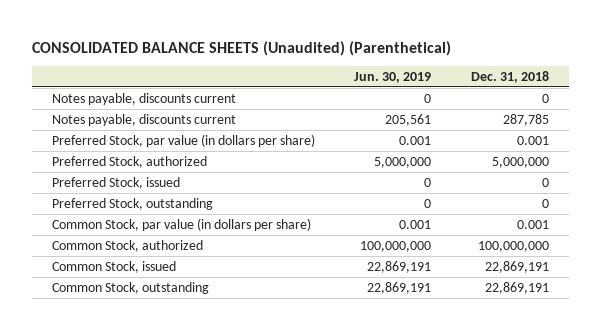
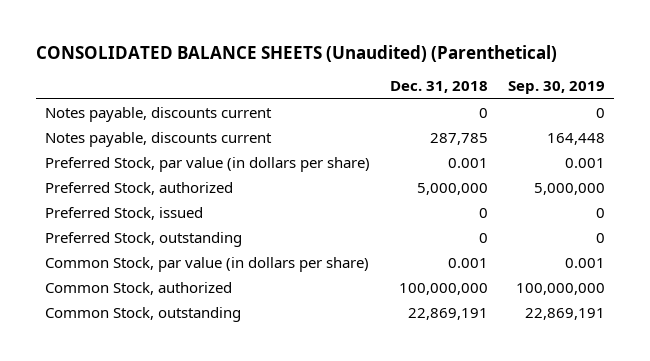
- | Jun. 30, 2019 | Dec. 31, 2018
+ | Dec. 31, 2018 | Sep. 30, 2019
- Common Stock, issued | 22,869,191 | 22,869,191

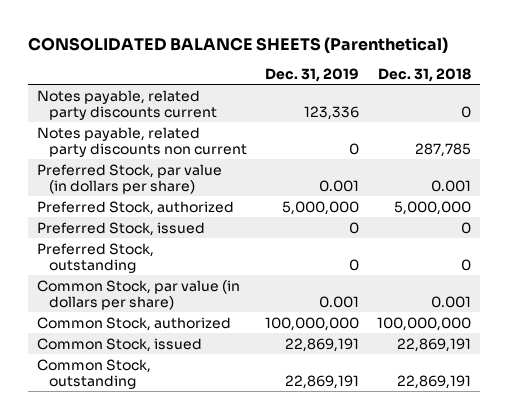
- CONSOLIDATED BALANCE SHEETS (Unaudited) (Parenthetical)
+ CONSOLIDATED BALANCE SHEETS (Parenthetical)
- | Dec. 31, 2018 | Sep. 30, 2019
+ | Dec. 31, 2019 | Dec. 31, 2018
- Notes payable, discounts current | 0 | 0
- Notes payable, discounts current | 287,785 | 164,448
+ Notes payable, related party discounts current | 123,336 | 0
+ Notes payable, related party discounts non current | 0 | 287,785
+ Common Stock, issued | 22,869,191 | 22,869,191

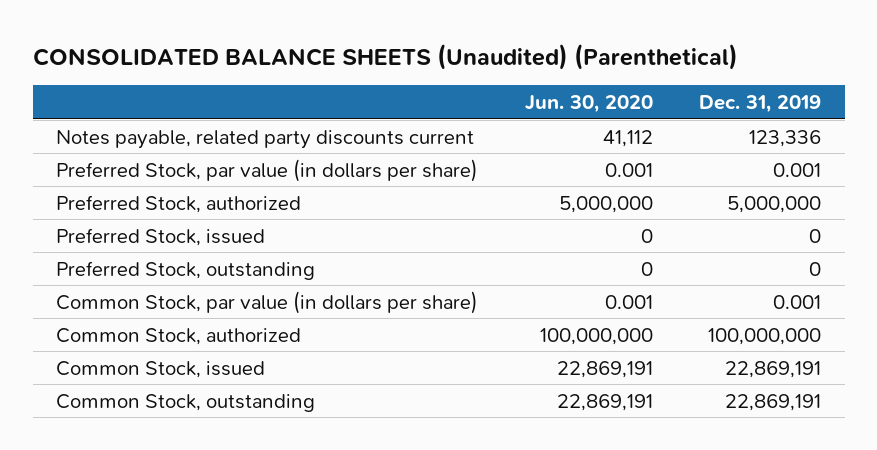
- CONSOLIDATED BALANCE SHEETS (Parenthetical)
+ CONSOLIDATED BALANCE SHEETS (Unaudited) (Parenthetical)
- | Dec. 31, 2019 | Dec. 31, 2018
+ | Jun. 30, 2020 | Dec. 31, 2019
- Notes payable, related party discounts non current | 0 | 287,785

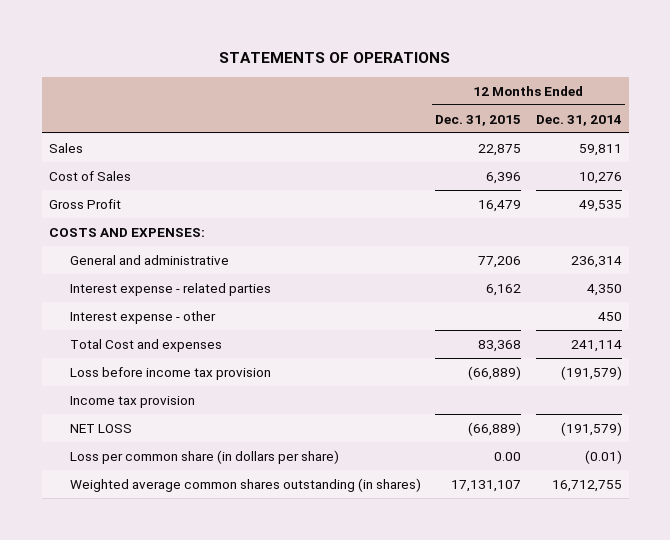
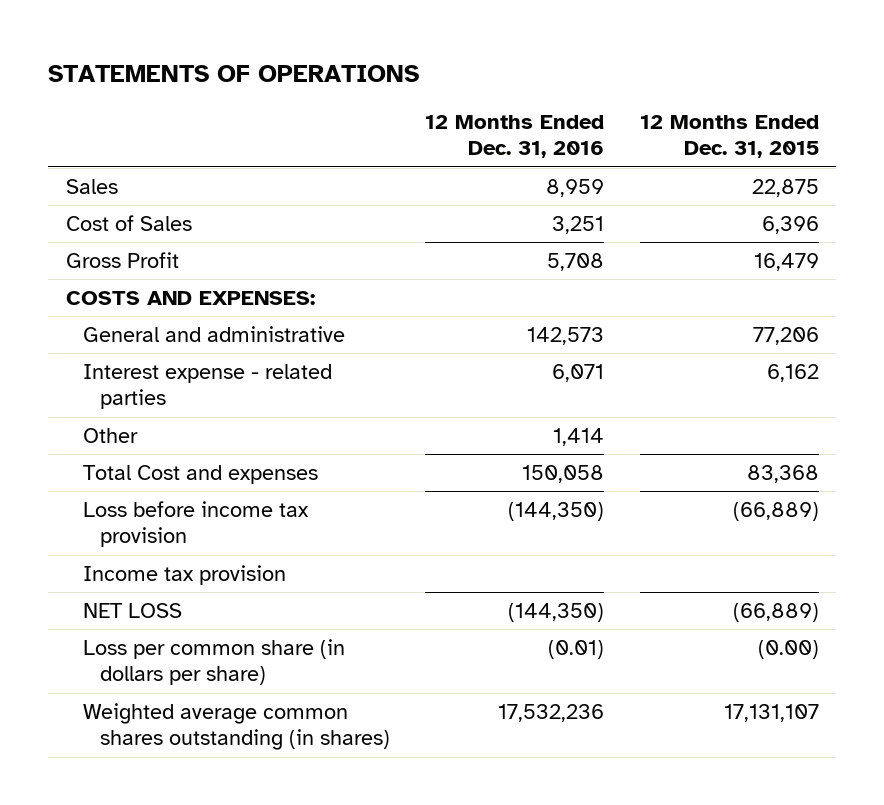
- | 12 Months Ended Dec. 31, 2015 | 12 Months Ended Dec. 31, 2014
+ | 12 Months Ended Dec. 31, 2016 | 12 Months Ended Dec. 31, 2015
- Interest expense - other | | 450
+ Other | 1,414 |
- Loss per common share (in dollars per share) | 0.00 | (0.01)
+ Loss per common share (in dollars per share) | (0.01) | (0.00)

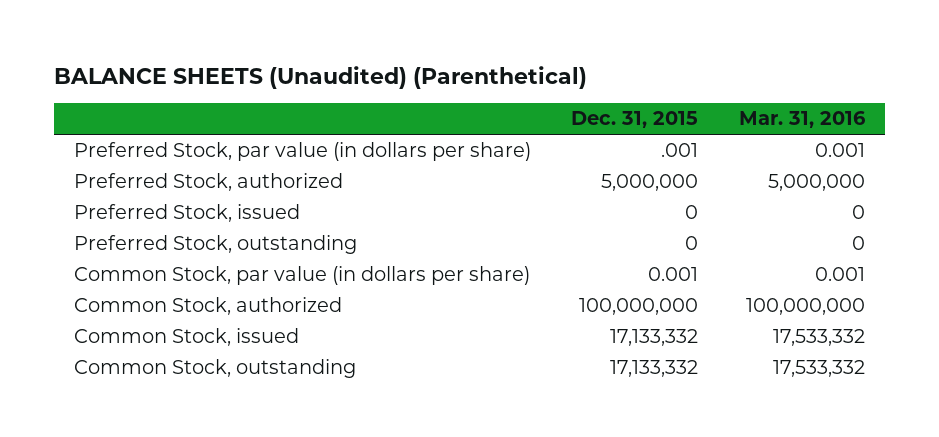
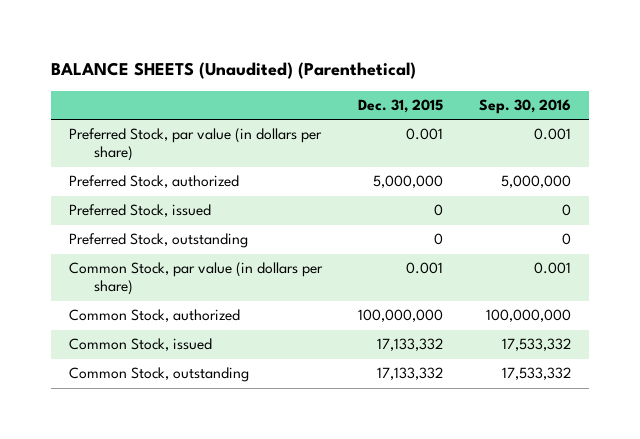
- | Dec. 31, 2015 | Mar. 31, 2016
+ | Dec. 31, 2015 | Sep. 30, 2016
- Preferred Stock, par value (in dollars per share) | .001 | 0.001
+ Preferred Stock, par value (in dollars per share) | 0.001 | 0.001

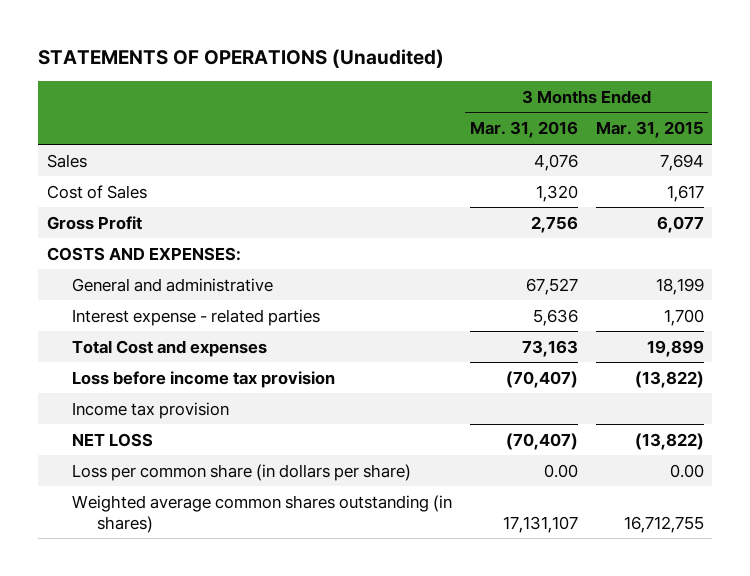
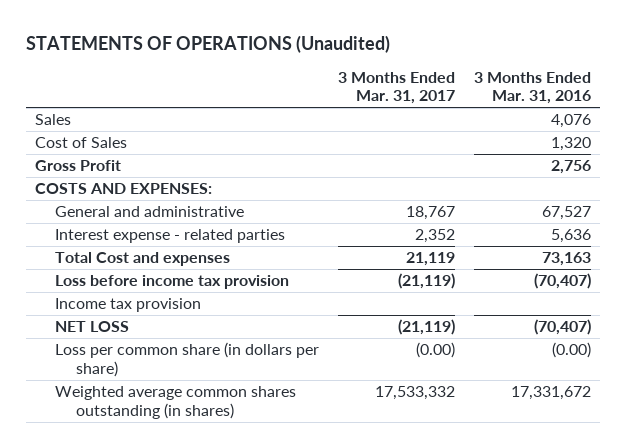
- | 3 Months Ended Mar. 31, 2016 | 3 Months Ended Mar. 31, 2015
+ | 3 Months Ended Mar. 31, 2017 | 3 Months Ended Mar. 31, 2016
- Loss per common share (in dollars per share) | 0.00 | 0.00
- Weighted average common shares outstanding (in shares) | 17,131,107 | 16,712,755
+ Loss per common share (in dollars per share) | (0.00) | (0.00)
+ Weighted average common shares outstanding (in shares) | 17,533,332 | 17,331,672

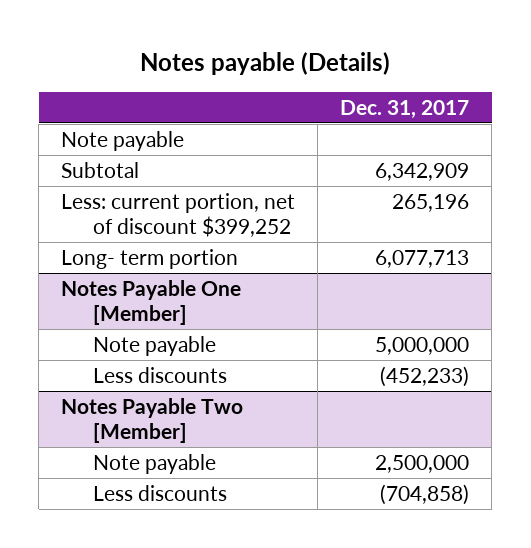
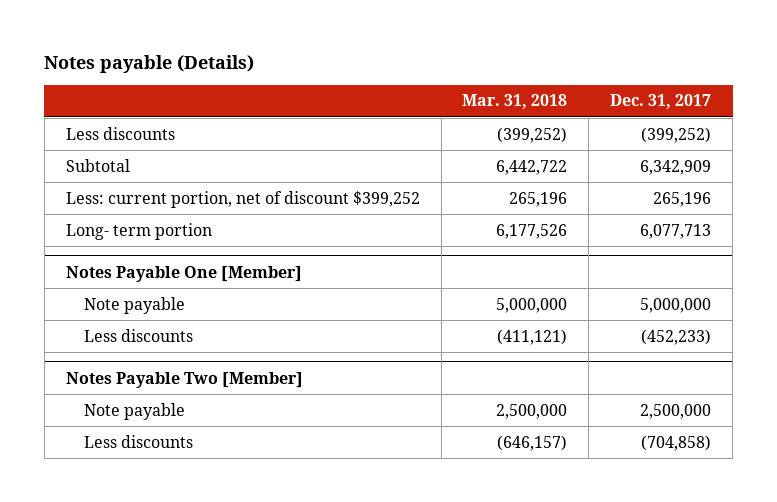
- | Dec. 31, 2017
+ | Mar. 31, 2018 | Dec. 31, 2017
- Note payable
+ Less discounts | (399,252) | (399,252)

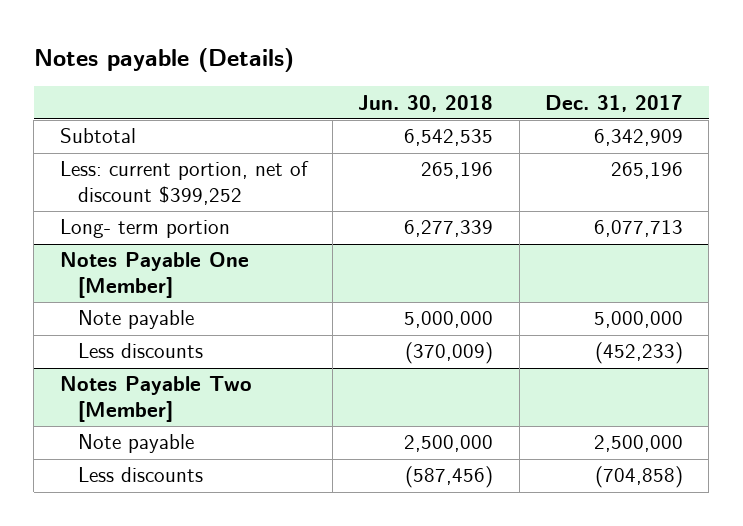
- | Mar. 31, 2018 | Dec. 31, 2017
+ | Jun. 30, 2018 | Dec. 31, 2017
- Less discounts | (399,252) | (399,252)

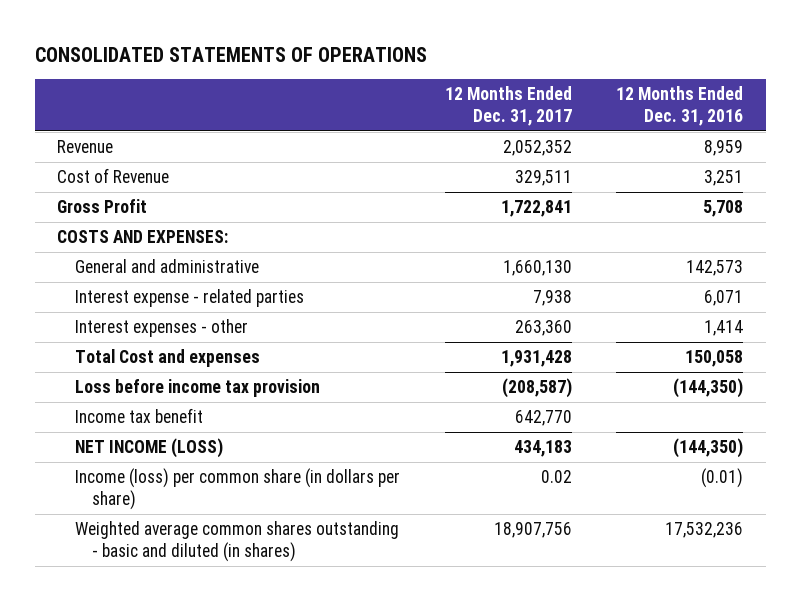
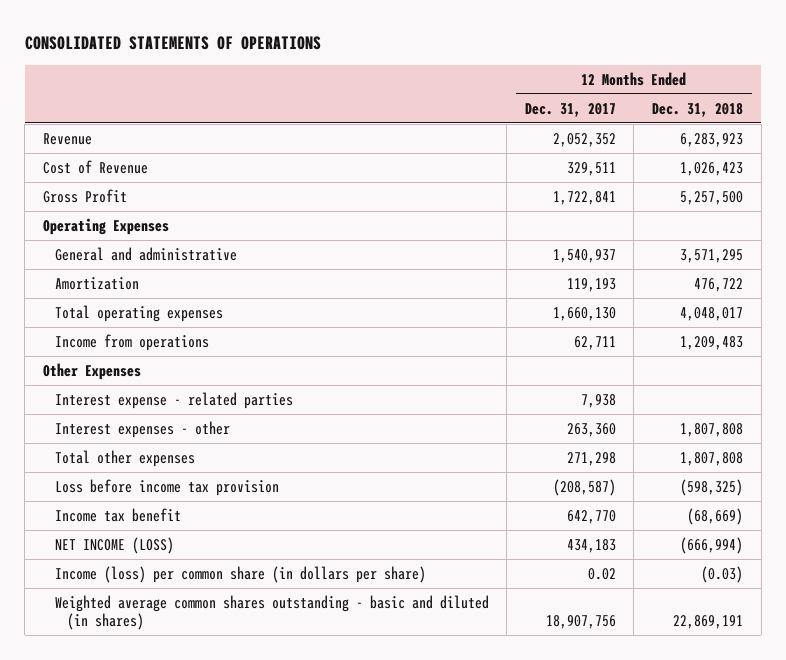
- | 12 Months Ended Dec. 31, 2017 | 12 Months Ended Dec. 31, 2016
+ | 12 Months Ended Dec. 31, 2017 | 12 Months Ended Dec. 31, 2018
- COSTS AND EXPENSES:
- General and administrative | 1,660,130 | 142,573
+ Operating Expenses
+ General and administrative | 1,540,937 | 3,571,295
+ Amortization | 119,193 | 476,722
+ Total operating expenses | 1,660,130 | 4,048,017
+ Income from operations | 62,711 | 1,209,483
+ Other Expenses
- Total Cost and expenses | 1,931,428 | 150,058
+ Total other expenses | 271,298 | 1,807,808

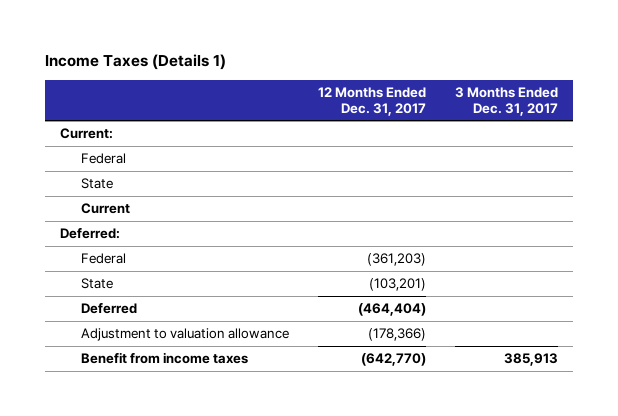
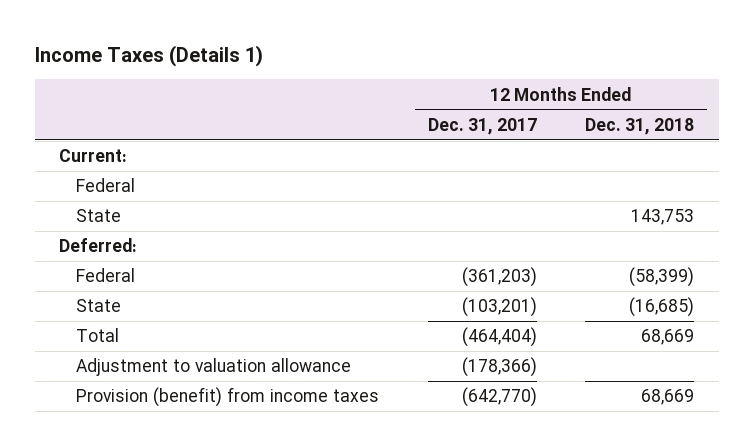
- | 12 Months Ended Dec. 31, 2017 | 3 Months Ended Dec. 31, 2017
+ | 12 Months Ended Dec. 31, 2017 | 12 Months Ended Dec. 31, 2018
- Current
- Deferred | (464,404) |
+ Total | (464,404) | 68,669
- Benefit from income taxes | (642,770) | 385,913
+ Provision (benefit) from income taxes | (642,770) | 68,669

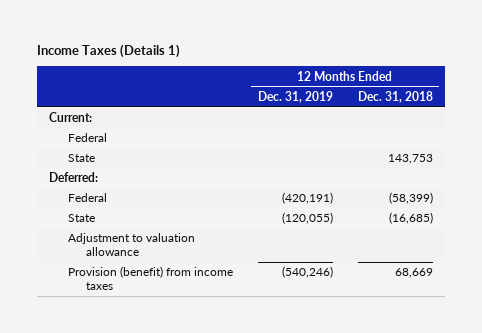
- | 12 Months Ended Dec. 31, 2017 | 12 Months Ended Dec. 31, 2018
+ | 12 Months Ended Dec. 31, 2019 | 12 Months Ended Dec. 31, 2018
- Total | (464,404) | 68,669

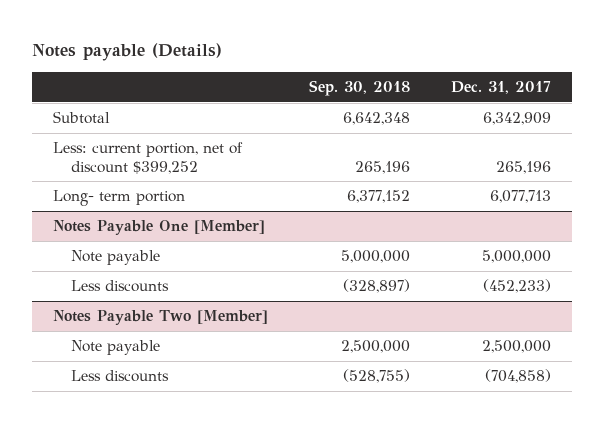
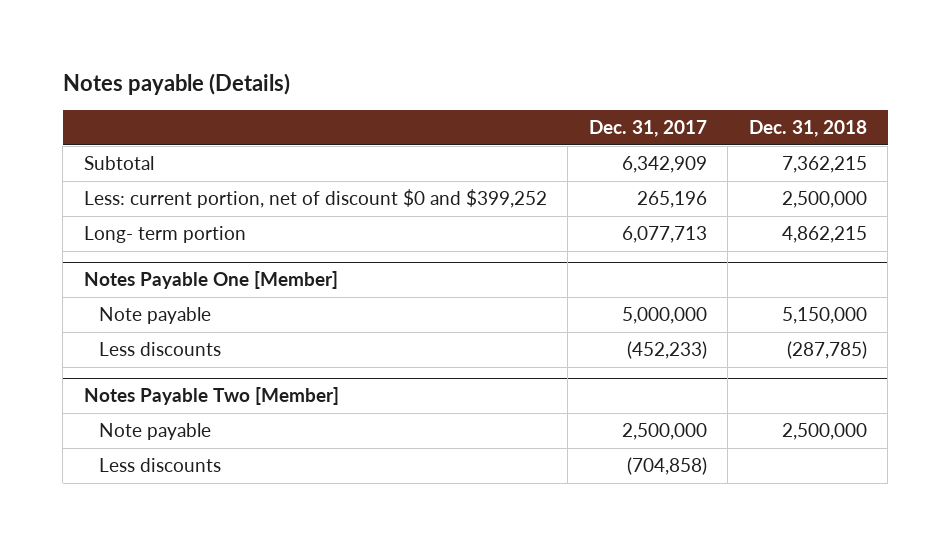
- | Sep. 30, 2018 | Dec. 31, 2017
+ | Dec. 31, 2017 | Dec. 31, 2018
- Less: current portion, net of discount $399,252 | 265,196 | 265,196
+ Less: current portion, net of discount $0 and $399,252 | 265,196 | 2,500,000

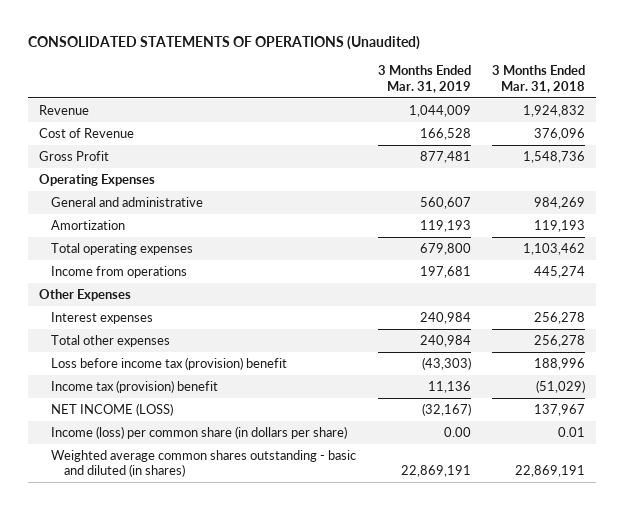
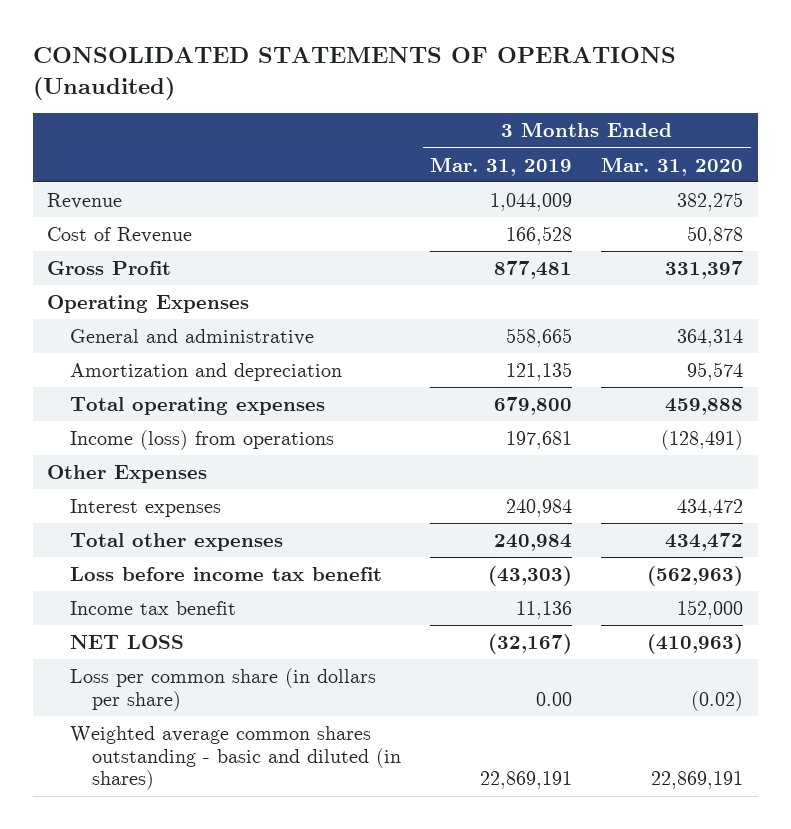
- | 3 Months Ended Mar. 31, 2019 | 3 Months Ended Mar. 31, 2018
+ | 3 Months Ended Mar. 31, 2019 | 3 Months Ended Mar. 31, 2020
- General and administrative | 560,607 | 984,269
- Amortization | 119,193 | 119,193
+ General and administrative | 558,665 | 364,314
+ Amortization and depreciation | 121,135 | 95,574
- Income from operations | 197,681 | 445,274
+ Income (loss) from operations | 197,681 | (128,491)
- Loss before income tax (provision) benefit | (43,303) | 188,996
- Income tax (provision) benefit | 11,136 | (51,029)
- NET INCOME (LOSS) | (32,167) | 137,967
- Income (loss) per common share (in dollars per share) | 0.00 | 0.01
+ Loss before income tax benefit | (43,303) | (562,963)
+ Income tax benefit | 11,136 | 152,000
+ NET LOSS | (32,167) | (410,963)
+ Loss per common share (in dollars per share) | 0.00 | (0.02)

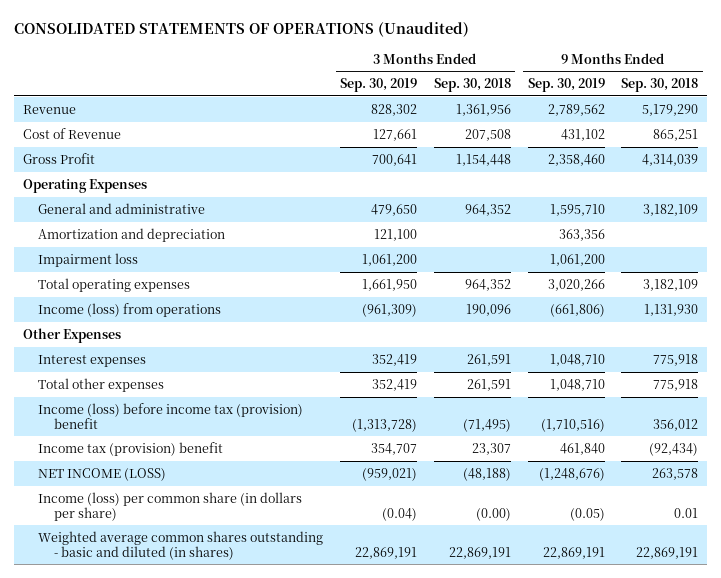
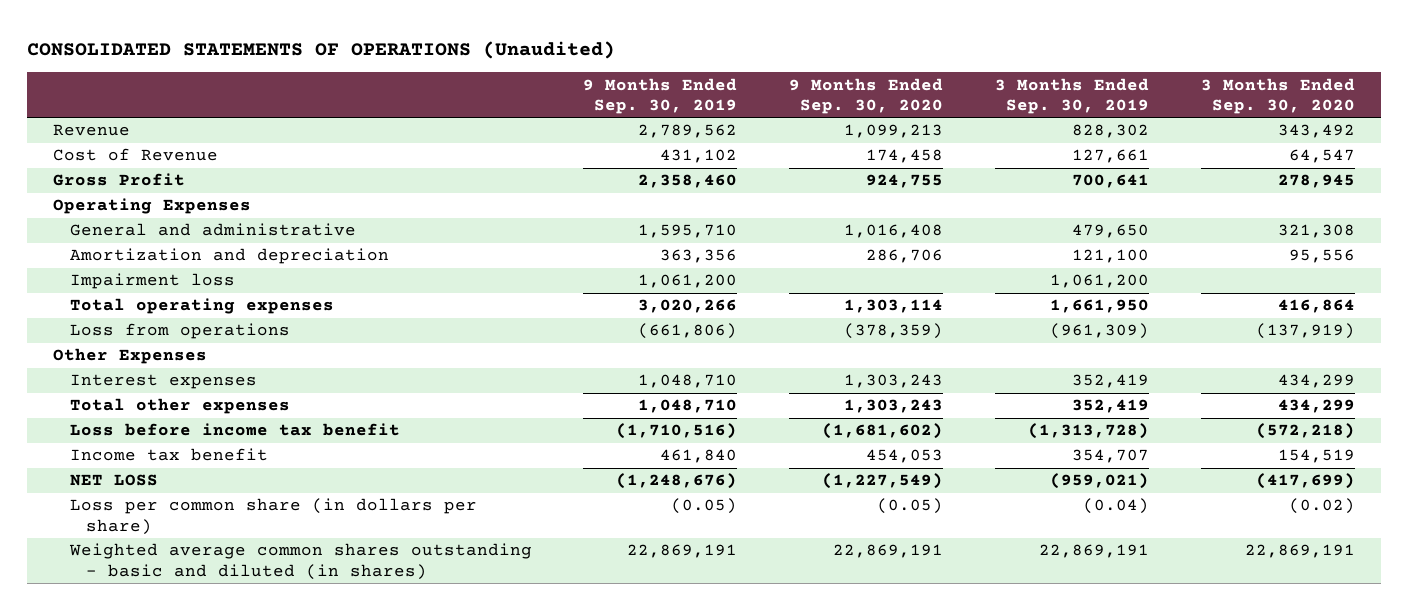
- | 3 Months Ended Sep. 30, 2019 | 3 Months Ended Sep. 30, 2018 | 9 Months Ended Sep. 30, 2019 | 9 Months Ended Sep. 30, 2018
+ | 9 Months Ended Sep. 30, 2019 | 9 Months Ended Sep. 30, 2020 | 3 Months Ended Sep. 30, 2019 | 3 Months Ended Sep. 30, 2020
- Income (loss) from operations | (961,309) | 190,096 | (661,806) | 1,131,930
+ Loss from operations | (661,806) | (378,359) | (961,309) | (137,919)
- Income (loss) before income tax (provision) benefit | (1,313,728) | (71,495) | (1,710,516) | 356,012
- Income tax (provision) benefit | 354,707 | 23,307 | 461,840 | (92,434)
- NET INCOME (LOSS) | (959,021) | (48,188) | (1,248,676) | 263,578
- Income (loss) per common share (in dollars per share) | (0.04) | (0.00) | (0.05) | 0.01
+ Loss before income tax benefit | (1,710,516) | (1,681,602) | (1,313,728) | (572,218)
+ Income tax benefit | 461,840 | 454,053 | 354,707 | 154,519
+ NET LOSS | (1,248,676) | (1,227,549) | (959,021) | (417,699)
+ Loss per common share (in dollars per share) | (0.05) | (0.05) | (0.04) | (0.02)

